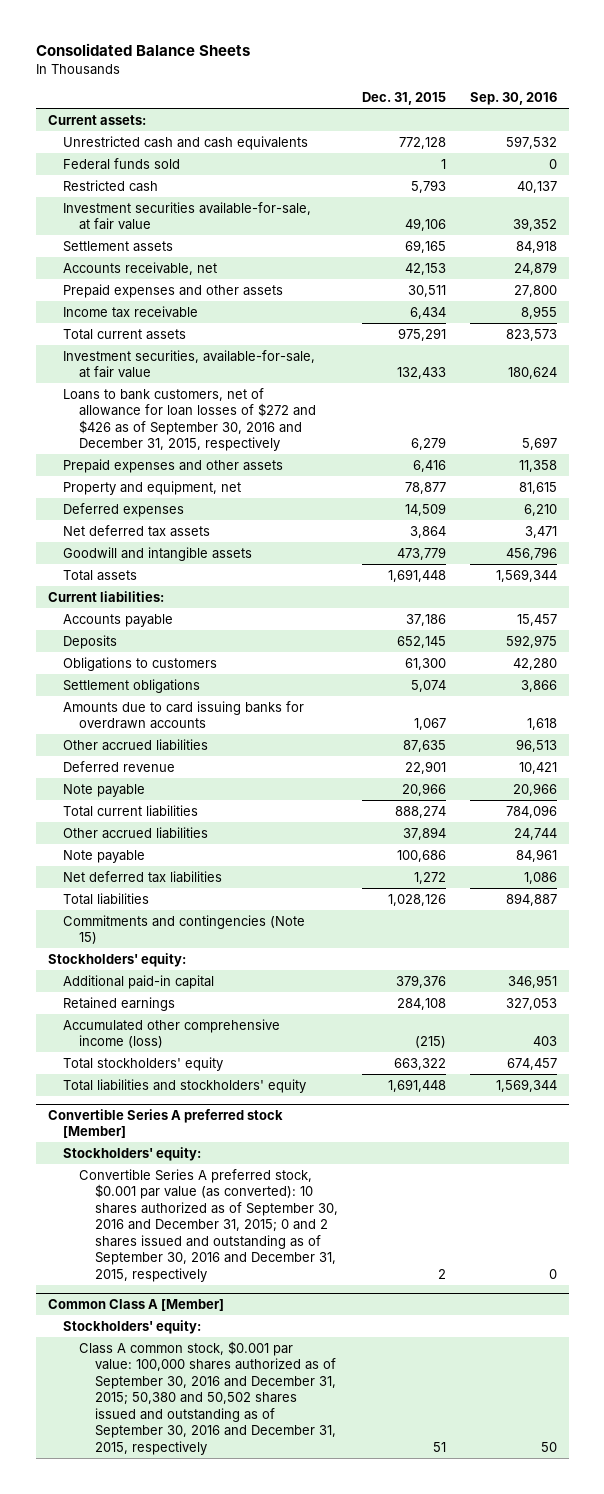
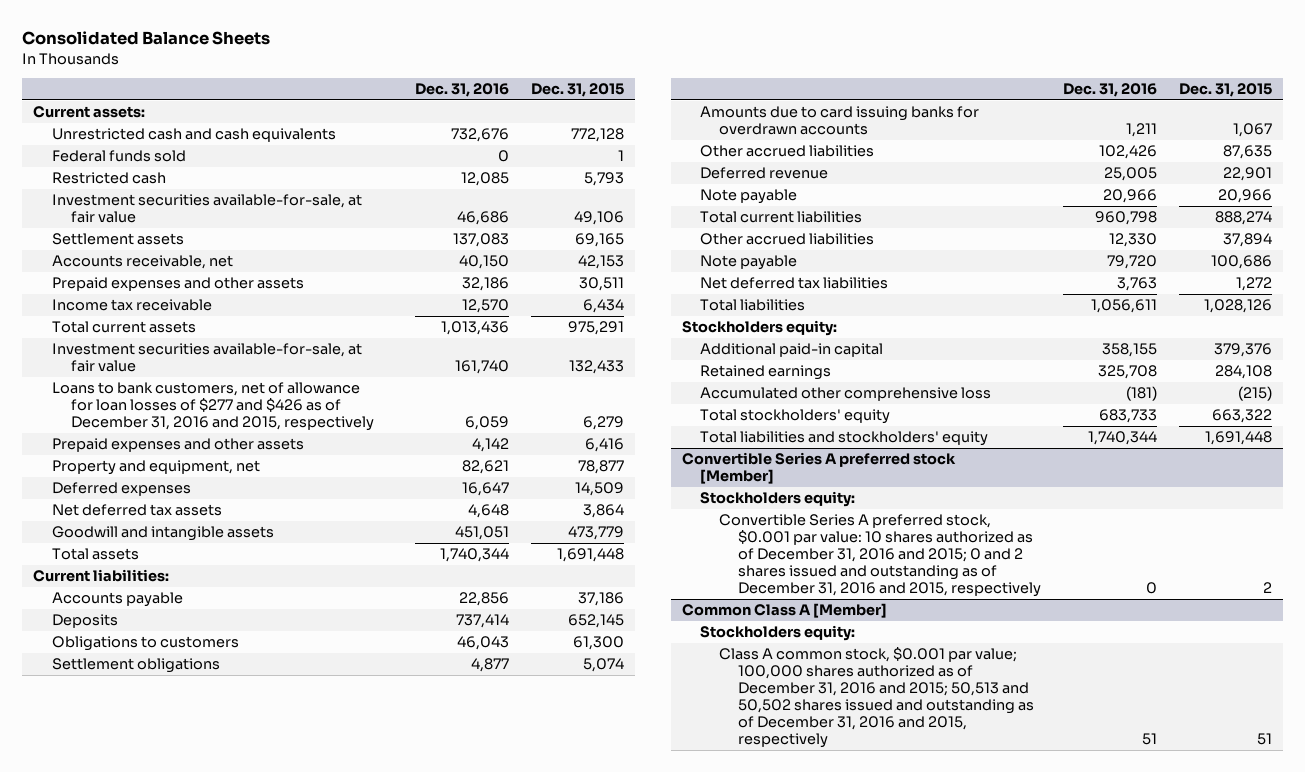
- | Dec. 31, 2015 | Sep. 30, 2016
+ | Dec. 31, 2016 | Dec. 31, 2015
- Investment securities, available-for-sale, at fair value | 132,433 | 180,624
- Loans to bank customers, net of allowance for loan losses of $272 and $426 as of September 30, 2016 and December 31, 2015, respectively | 6,279 | 5,697
+ Investment securities available-for-sale, at fair value | 161,740 | 132,433
+ Loans to bank customers, net of allowance for loan losses of $277 and $426 as of December 31, 2016 and 2015, respectively | 6,059 | 6,279
- Commitments and contingencies (Note 15)
- Stockholders' equity:
+ Stockholders equity:
- Accumulated other comprehensive income (loss) | (215) | 403
+ Accumulated other comprehensive loss | (181) | (215)
@ Convertible Series A preferred stock [Member]
- Stockholders' equity:
- Convertible Series A preferred stock, $0.001 par value (as converted): 10 shares authorized as of September 30, 2016 and December 31, 2015; 0 and 2 shares issued and outstanding as of September 30, 2016 and December 31, 2015, respectively | 2 | 0
+ Stockholders equity:
+ Convertible Series A preferred stock, $0.001 par value: 10 shares authorized as of December 31, 2016 and 2015; 0 and 2 shares issued and outstanding as of December 31, 2016 and 2015, respectively | 0 | 2
@ Common Class A [Member]
- Stockholders' equity:
- Class A common stock, $0.001 par value: 100,000 shares authorized as of September 30, 2016 and December 31, 2015; 50,380 and 50,502 shares issued and outstanding as of September 30, 2016 and December 31, 2015, respectively | 51 | 50
+ Stockholders equity:
+ Class A common stock, $0.001 par value; 100,000 shares authorized as of December 31, 2016 and 2015; 50,513 and 50,502 shares issued and outstanding as of December 31, 2016 and 2015, respectively | 51 | 51

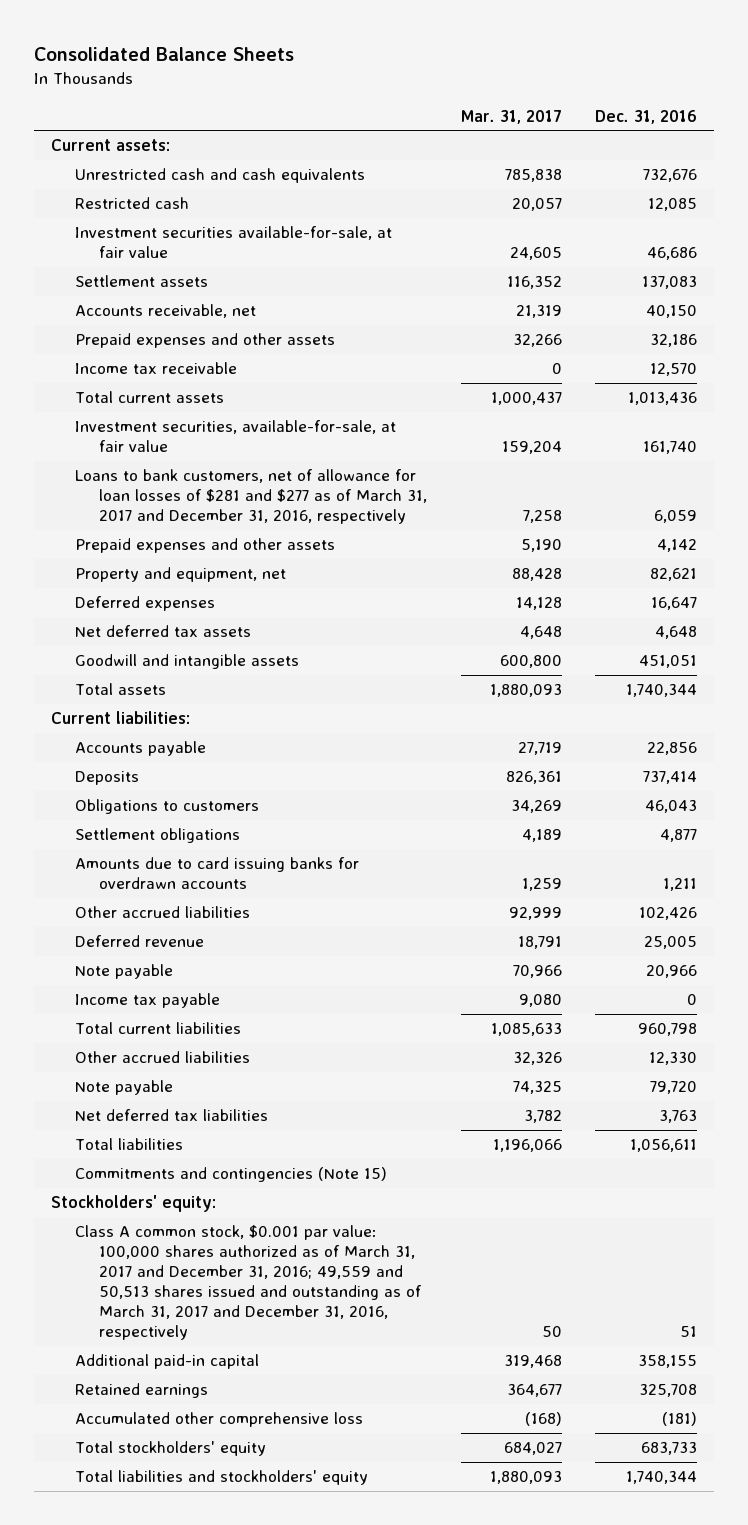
- | Dec. 31, 2016 | Dec. 31, 2015
+ | Mar. 31, 2017 | Dec. 31, 2016
- Federal funds sold | 0 | 1
- Investment securities available-for-sale, at fair value | 161,740 | 132,433
- Loans to bank customers, net of allowance for loan losses of $277 and $426 as of December 31, 2016 and 2015, respectively | 6,059 | 6,279
+ Investment securities, available-for-sale, at fair value | 159,204 | 161,740
+ Loans to bank customers, net of allowance for loan losses of $281 and $277 as of March 31, 2017 and December 31, 2016, respectively | 7,258 | 6,059
+ Income tax payable | 9,080 | 0
- Stockholders equity:
+ Commitments and contingencies (Note 15)
+ Stockholders' equity:
+ Class A common stock, $0.001 par value: 100,000 shares authorized as of March 31, 2017 and December 31, 2016; 49,559 and 50,513 shares issued and outstanding as of March 31, 2017 and December 31, 2016, respectively | 50 | 51
- Convertible Series A preferred stock [Member]
- Stockholders equity:
- Convertible Series A preferred stock, $0.001 par value: 10 shares authorized as of December 31, 2016 and 2015; 0 and 2 shares issued and outstanding as of December 31, 2016 and 2015, respectively | 0 | 2
- Common Class A [Member]
- Stockholders equity:
- Class A common stock, $0.001 par value; 100,000 shares authorized as of December 31, 2016 and 2015; 50,513 and 50,502 shares issued and outstanding as of December 31, 2016 and 2015, respectively | 51 | 51

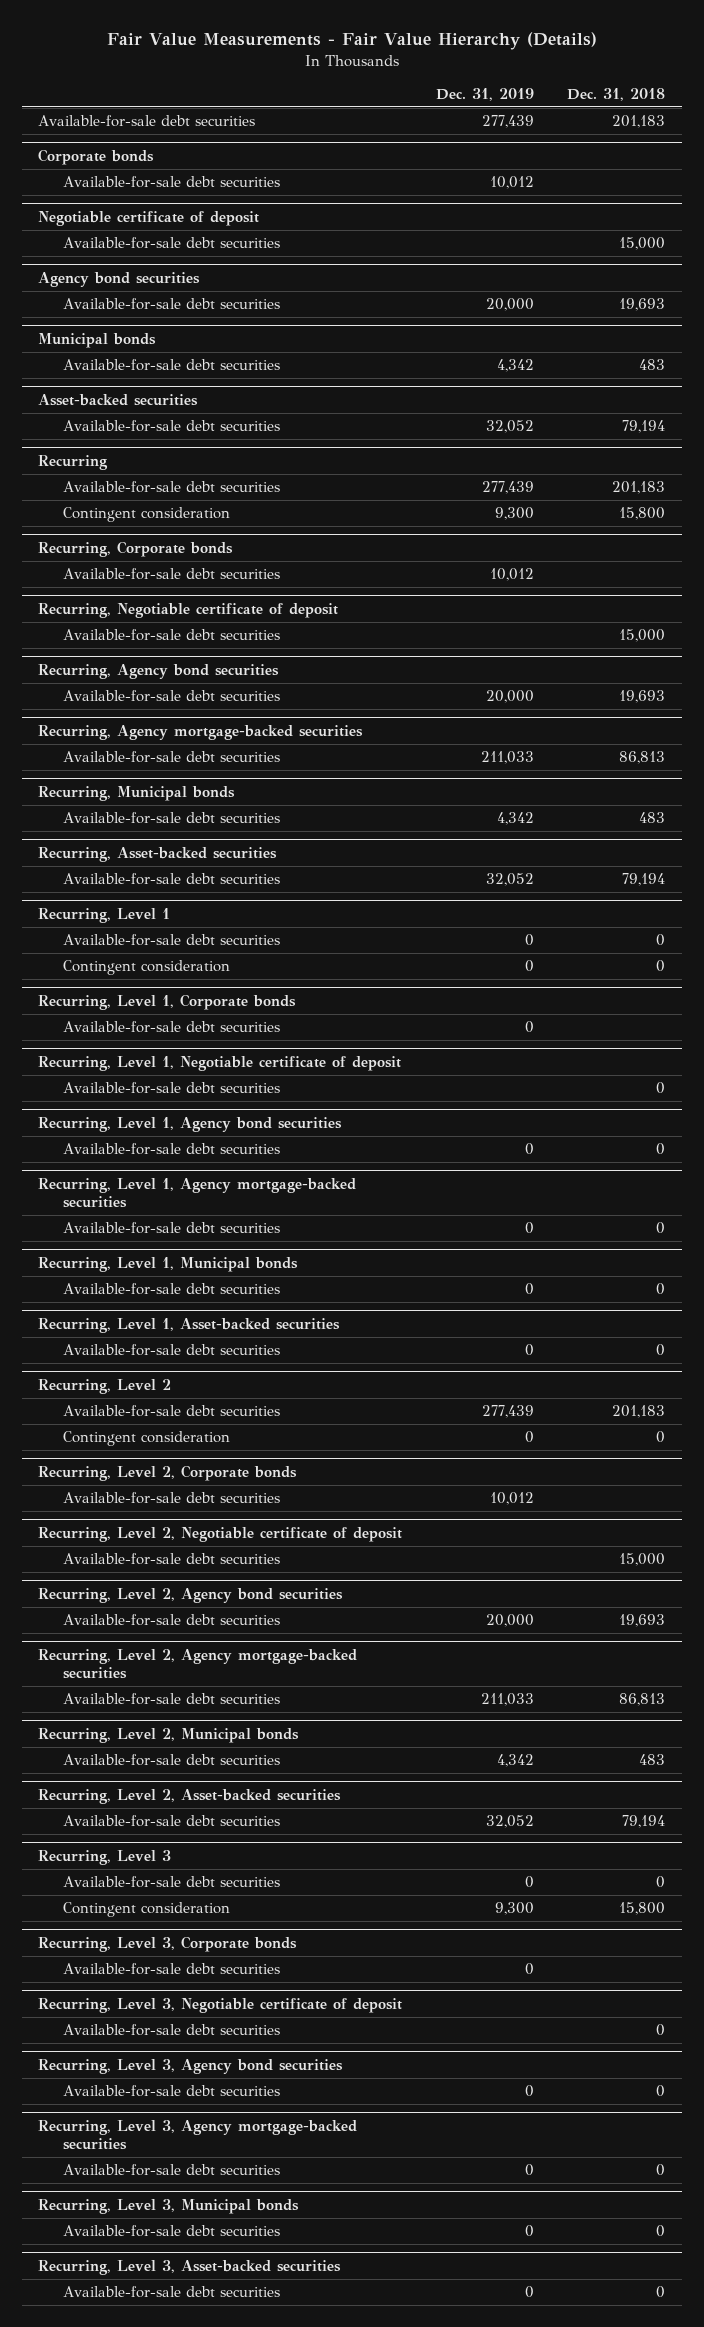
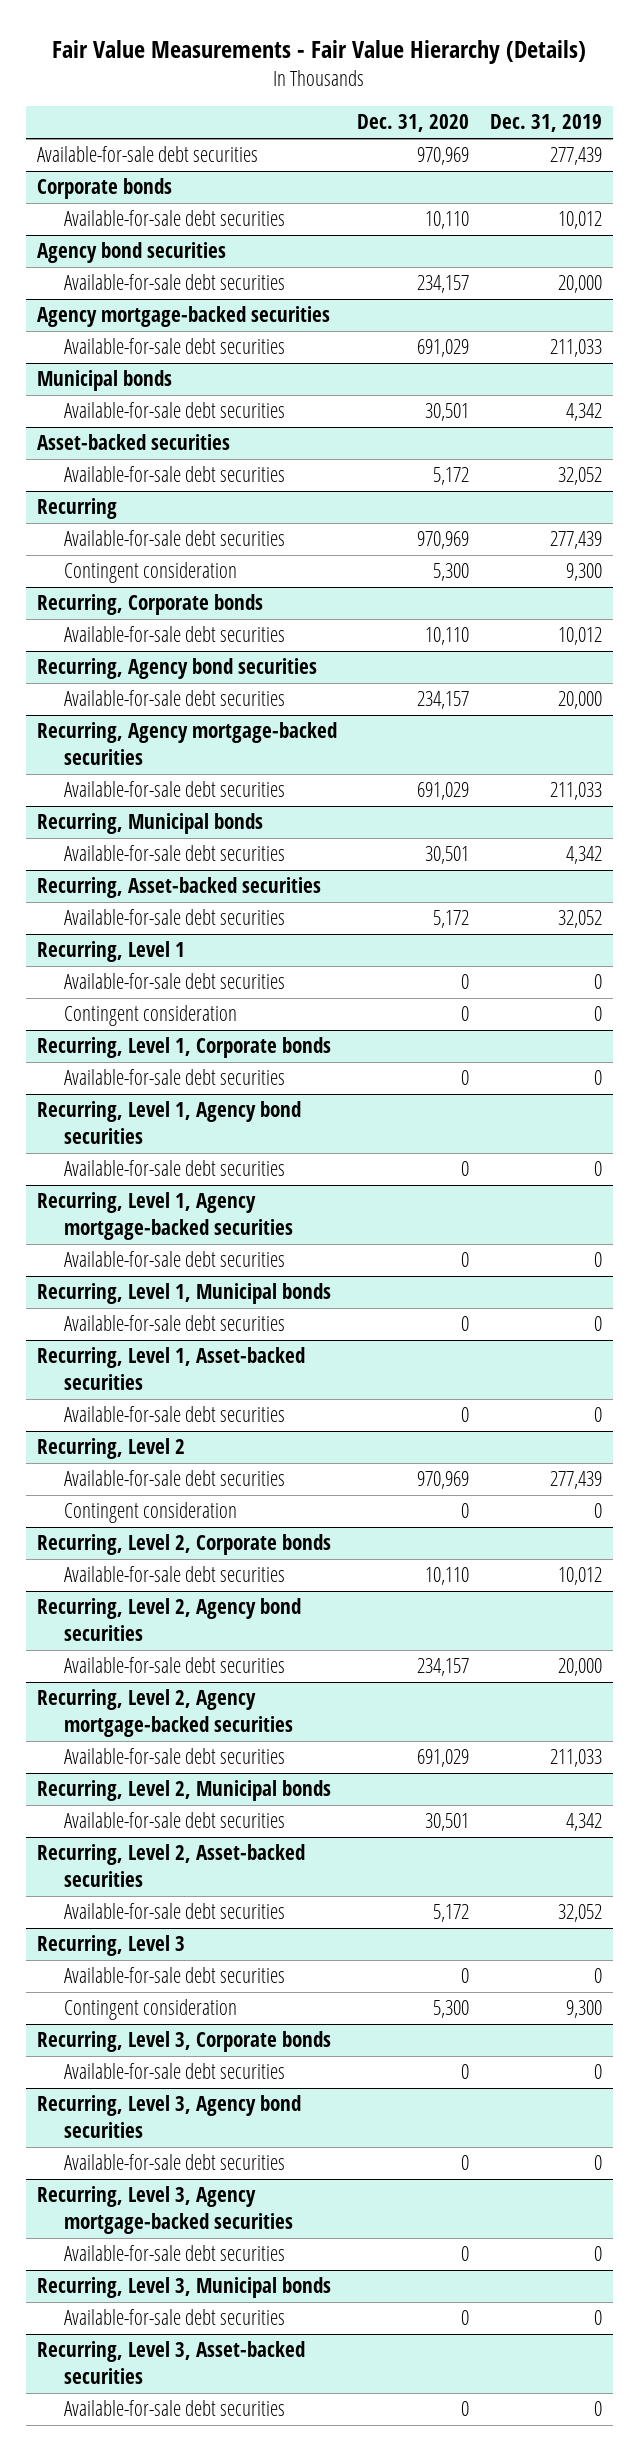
- | Dec. 31, 2019 | Dec. 31, 2018
+ | Dec. 31, 2020 | Dec. 31, 2019
- Negotiable certificate of deposit
- Available-for-sale debt securities | | 15,000
+ Agency mortgage-backed securities
+ Available-for-sale debt securities | 691,029 | 211,033
- Recurring, Negotiable certificate of deposit
- Available-for-sale debt securities | | 15,000
- Recurring, Level 1, Negotiable certificate of deposit
- Available-for-sale debt securities | | 0
- Recurring, Level 2, Negotiable certificate of deposit
- Available-for-sale debt securities | | 15,000
- Recurring, Level 3, Negotiable certificate of deposit
- Available-for-sale debt securities | | 0

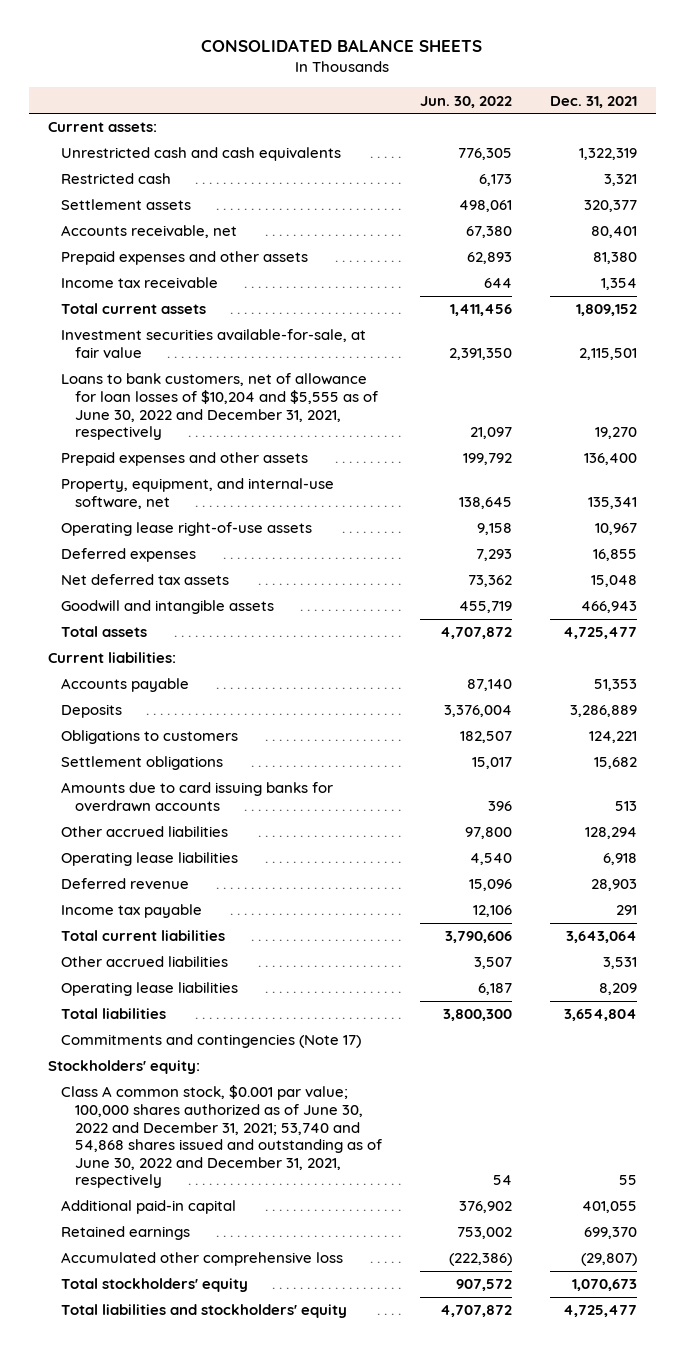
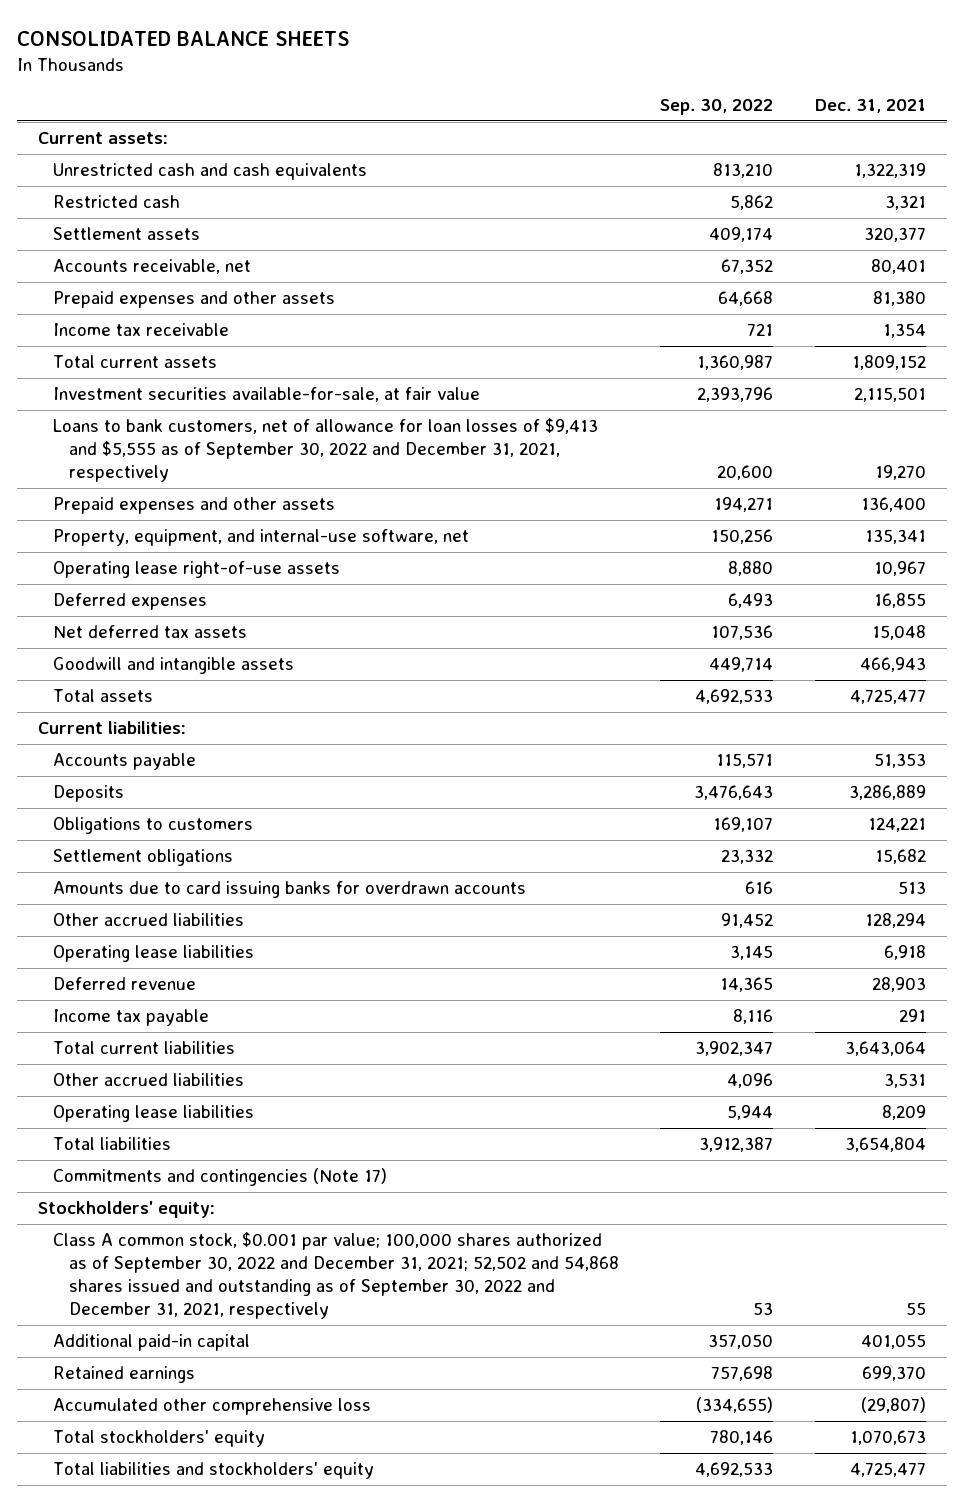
- | Jun. 30, 2022 | Dec. 31, 2021
+ | Sep. 30, 2022 | Dec. 31, 2021
- Loans to bank customers, net of allowance for loan losses of $10,204 and $5,555 as of June 30, 2022 and December 31, 2021, respectively | 21,097 | 19,270
+ Loans to bank customers, net of allowance for loan losses of $9,413 and $5,555 as of September 30, 2022 and December 31, 2021, respectively | 20,600 | 19,270
- Class A common stock, $0.001 par value; 100,000 shares authorized as of June 30, 2022 and December 31, 2021; 53,740 and 54,868 shares issued and outstanding as of June 30, 2022 and December 31, 2021, respectively | 54 | 55
+ Class A common stock, $0.001 par value; 100,000 shares authorized as of September 30, 2022 and December 31, 2021; 52,502 and 54,868 shares issued and outstanding as of September 30, 2022 and December 31, 2021, respectively | 53 | 55

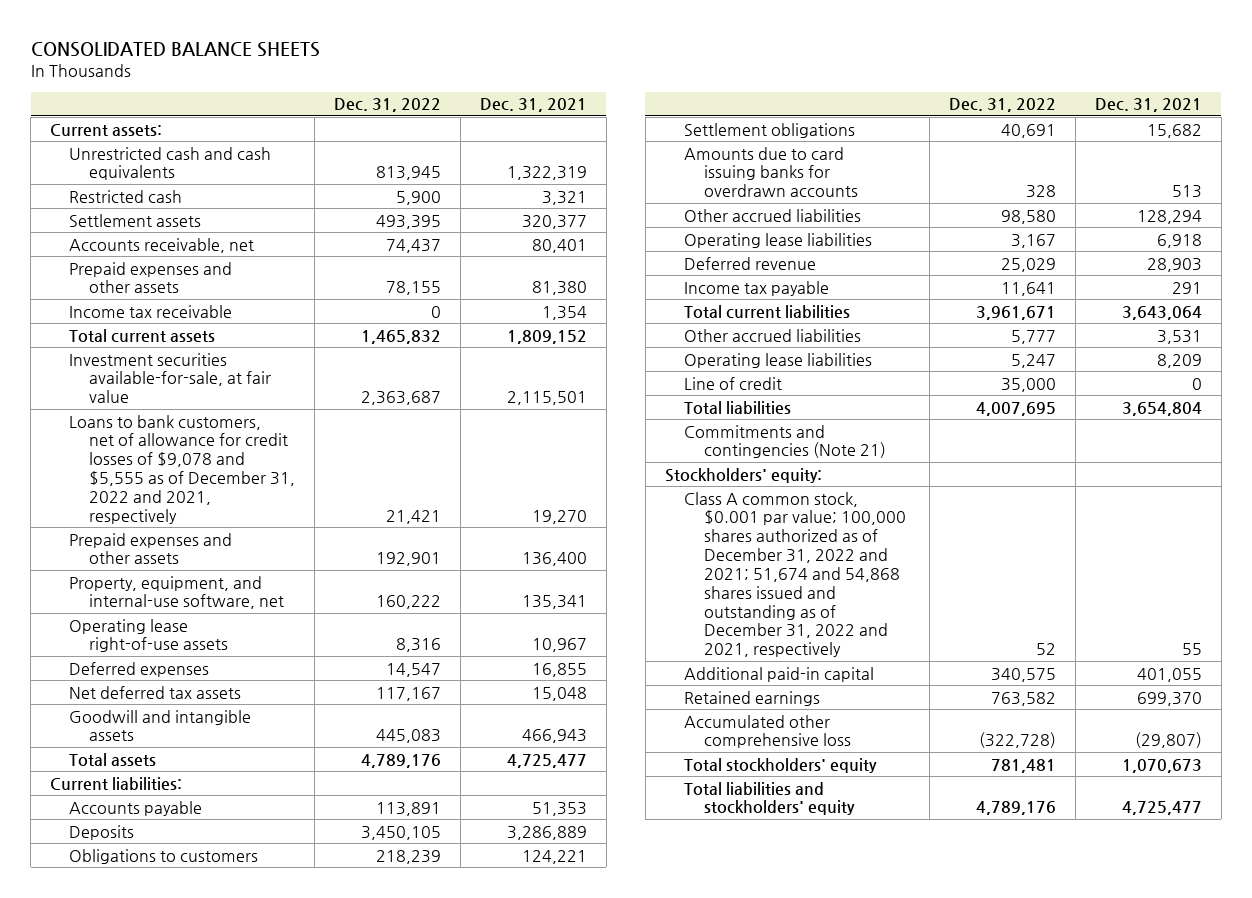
- | Sep. 30, 2022 | Dec. 31, 2021
+ | Dec. 31, 2022 | Dec. 31, 2021
- Loans to bank customers, net of allowance for loan losses of $9,413 and $5,555 as of September 30, 2022 and December 31, 2021, respectively | 20,600 | 19,270
+ Loans to bank customers, net of allowance for credit losses of $9,078 and $5,555 as of December 31, 2022 and 2021, respectively | 21,421 | 19,270
+ Line of credit | 35,000 | 0
- Commitments and contingencies (Note 17)
+ Commitments and contingencies (Note 21)
- Class A common stock, $0.001 par value; 100,000 shares authorized as of September 30, 2022 and December 31, 2021; 52,502 and 54,868 shares issued and outstanding as of September 30, 2022 and December 31, 2021, respectively | 53 | 55
+ Class A common stock, $0.001 par value; 100,000 shares authorized as of December 31, 2022 and 2021; 51,674 and 54,868 shares issued and outstanding as of December 31, 2022 and 2021, respectively | 52 | 55

